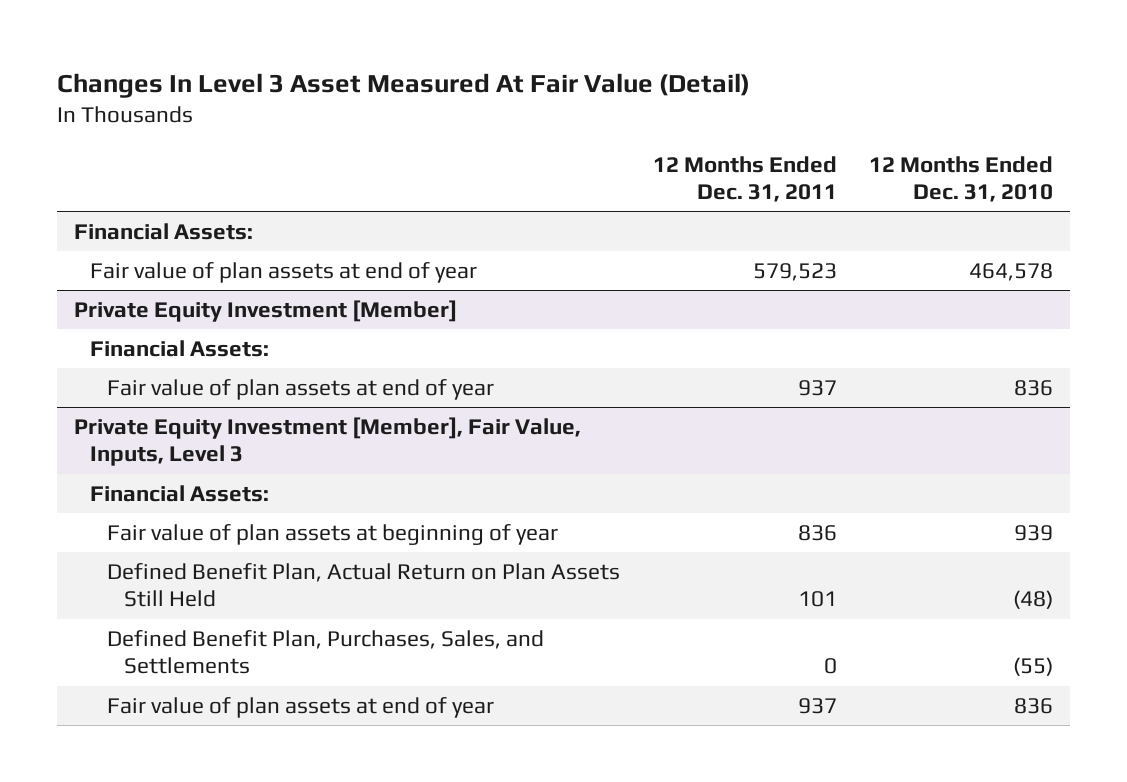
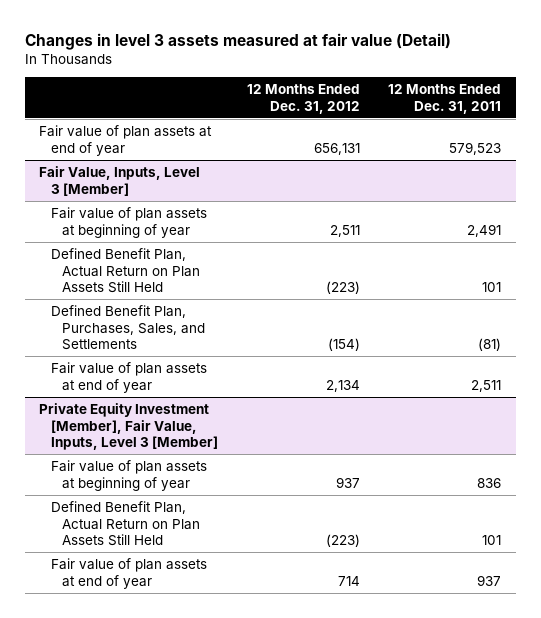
- Changes In Level 3 Asset Measured At Fair Value (Detail)
+ Changes in level 3 assets measured at fair value (Detail)
- | 12 Months Ended Dec. 31, 2011 | 12 Months Ended Dec. 31, 2010
+ | 12 Months Ended Dec. 31, 2012 | 12 Months Ended Dec. 31, 2011
- Financial Assets:
- Private Equity Investment [Member]
- Financial Assets:
- Fair value of plan assets at end of year | 937 | 836
- Private Equity Investment [Member], Fair Value, Inputs, Level 3
- Financial Assets:
+ Fair Value, Inputs, Level 3 [Member]
+ Fair value of plan assets at beginning of year | 2,511 | 2,491
+ Defined Benefit Plan, Actual Return on Plan Assets Still Held | (223) | 101
+ Defined Benefit Plan, Purchases, Sales, and Settlements | (154) | (81)
+ Fair value of plan assets at end of year | 2,134 | 2,511
+ Private Equity Investment [Member], Fair Value, Inputs, Level 3 [Member]
- Defined Benefit Plan, Purchases, Sales, and Settlements | 0 | (55)

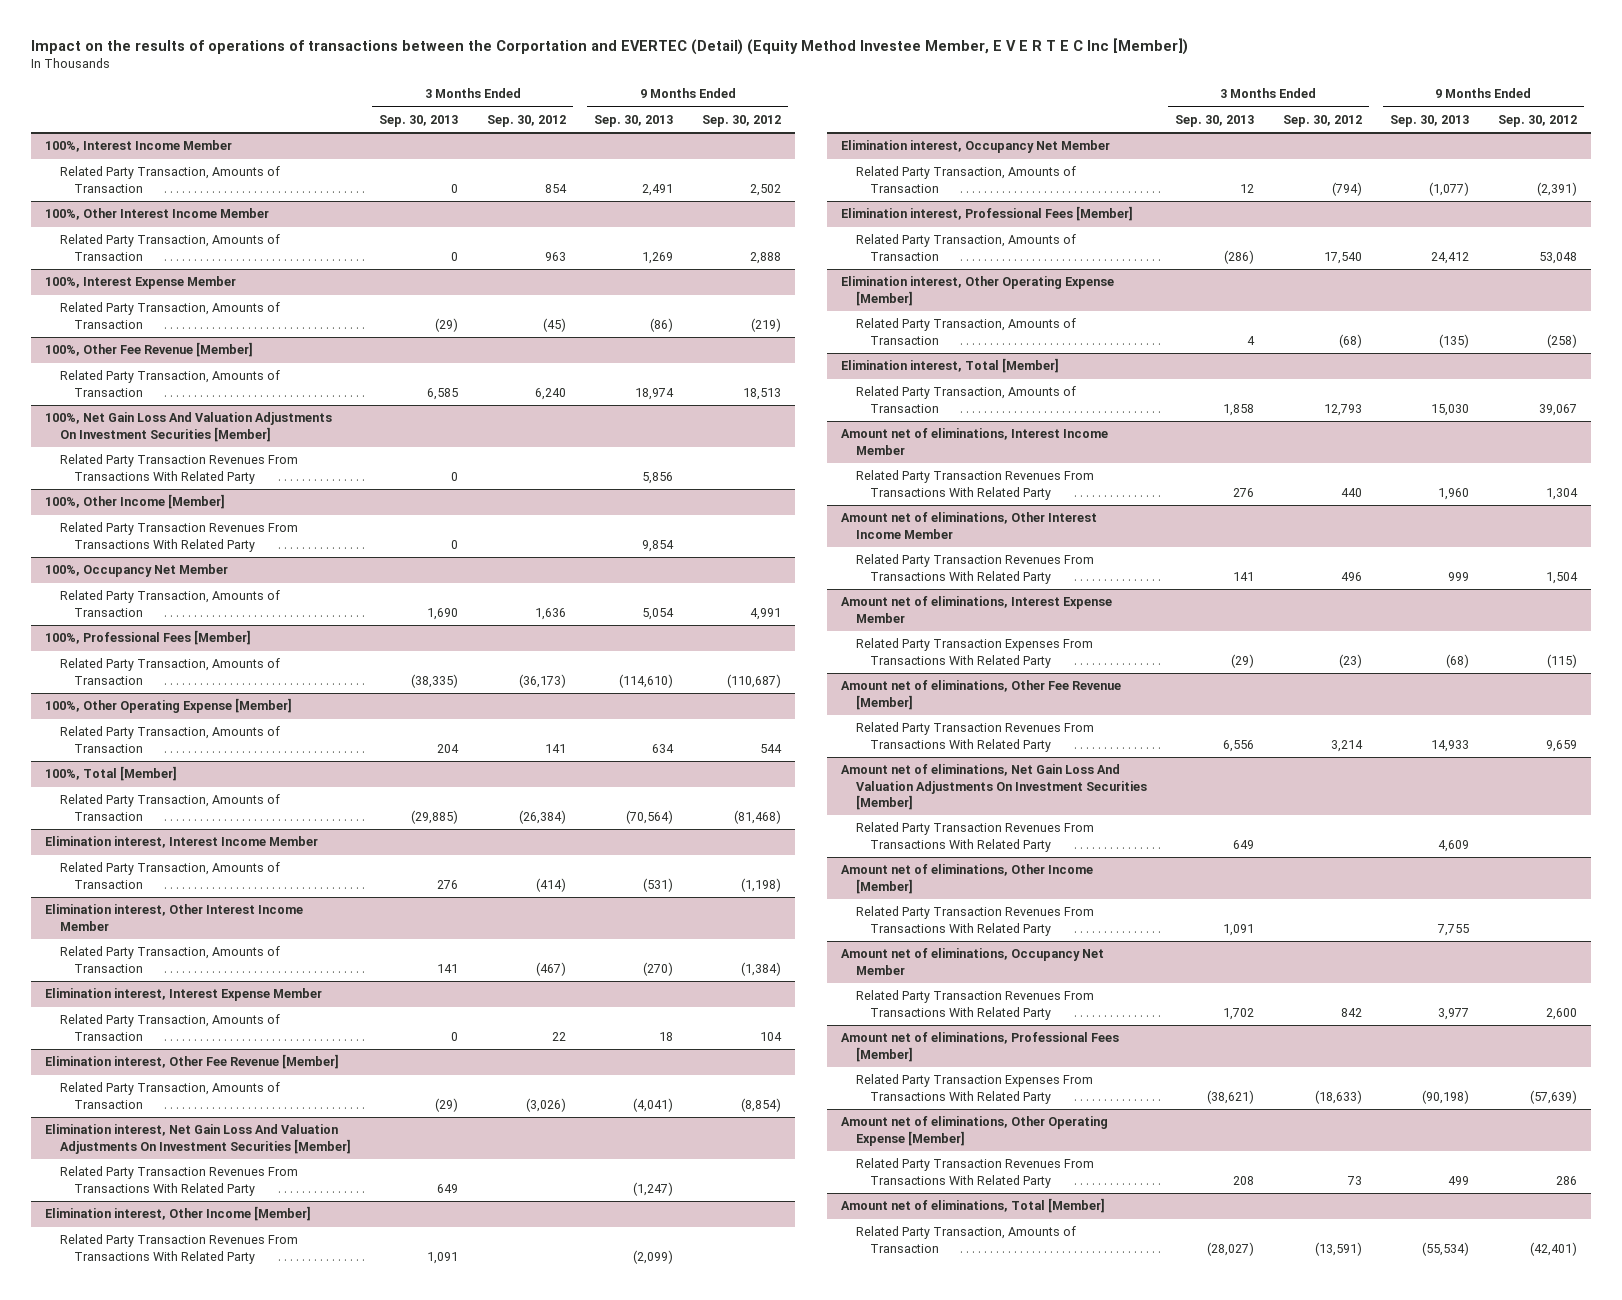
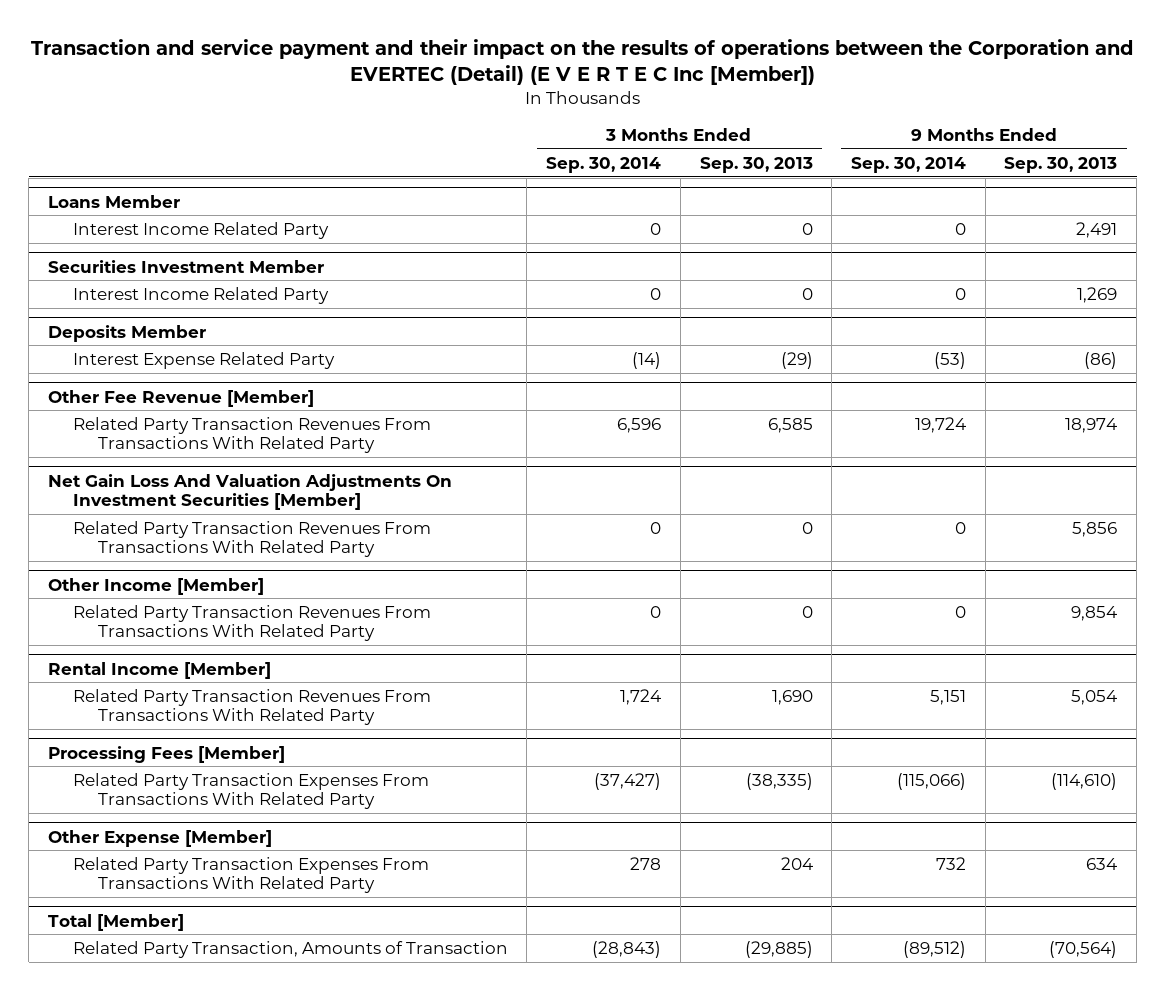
- Impact on the results of operations of transactions between the Corportation and EVERTEC (Detail) (Equity Method Investee Member, E V E R T E C Inc [Member])
+ Transaction and service payment and their impact on the results of operations between the Corporation and EVERTEC (Detail) (E V E R T E C Inc [Member])
- | 3 Months Ended Sep. 30, 2013 | 3 Months Ended Sep. 30, 2012 | 9 Months Ended Sep. 30, 2013 | 9 Months Ended Sep. 30, 2012
+ | 3 Months Ended Sep. 30, 2014 | 3 Months Ended Sep. 30, 2013 | 9 Months Ended Sep. 30, 2014 | 9 Months Ended Sep. 30, 2013
- 100%, Interest Income Member
- Related Party Transaction, Amounts of Transaction | 0 | 854 | 2,491 | 2,502
- 100%, Other Interest Income Member
- Related Party Transaction, Amounts of Transaction | 0 | 963 | 1,269 | 2,888
- 100%, Interest Expense Member
- Related Party Transaction, Amounts of Transaction | (29) | (45) | (86) | (219)
- 100%, Other Fee Revenue [Member]
- Related Party Transaction, Amounts of Transaction | 6,585 | 6,240 | 18,974 | 18,513
- 100%, Net Gain Loss And Valuation Adjustments On Investment Securities [Member]
+ Loans Member
+ Interest Income Related Party | 0 | 0 | 0 | 2,491
+ Securities Investment Member
+ Interest Income Related Party | 0 | 0 | 0 | 1,269
+ Deposits Member
+ Interest Expense Related Party | (14) | (29) | (53) | (86)
+ Other Fee Revenue [Member]
+ Related Party Transaction Revenues From Transactions With Related Party | 6,596 | 6,585 | 19,724 | 18,974
+ Net Gain Loss And Valuation Adjustments On Investment Securities [Member]
- 100%, Other Income [Member]
+ Other Income [Member]
- 100%, Occupancy Net Member
- Related Party Transaction, Amounts of Transaction | 1,690 | 1,636 | 5,054 | 4,991
- 100%, Professional Fees [Member]
- Related Party Transaction, Amounts of Transaction | (38,335) | (36,173) | (114,610) | (110,687)
- 100%, Other Operating Expense [Member]
- Related Party Transaction, Amounts of Transaction | 204 | 141 | 634 | 544
- 100%, Total [Member]
+ Rental Income [Member]
+ Related Party Transaction Revenues From Transactions With Related Party | 1,724 | 1,690 | 5,151 | 5,054
+ Processing Fees [Member]
+ Related Party Transaction Expenses From Transactions With Related Party | (37,427) | (38,335) | (115,066) | (114,610)
+ Other Expense [Member]
+ Related Party Transaction Expenses From Transactions With Related Party | 278 | 204 | 732 | 634
+ Total [Member]
- Elimination interest, Interest Income Member
- Related Party Transaction, Amounts of Transaction | 276 | (414) | (531) | (1,198)
- Elimination interest, Other Interest Income Member
- Related Party Transaction, Amounts of Transaction | 141 | (467) | (270) | (1,384)
- Elimination interest, Interest Expense Member
- Related Party Transaction, Amounts of Transaction | 0 | 22 | 18 | 104
- Elimination interest, Other Fee Revenue [Member]
- Related Party Transaction, Amounts of Transaction | (29) | (3,026) | (4,041) | (8,854)
- Elimination interest, Net Gain Loss And Valuation Adjustments On Investment Securities [Member]
- Related Party Transaction Revenues From Transactions With Related Party | 649 | | (1,247) |
- Elimination interest, Other Income [Member]
- Related Party Transaction Revenues From Transactions With Related Party | 1,091 | | (2,099) |
- Elimination interest, Occupancy Net Member
- Related Party Transaction, Amounts of Transaction | 12 | (794) | (1,077) | (2,391)
- Elimination interest, Professional Fees [Member]
- Related Party Transaction, Amounts of Transaction | (286) | 17,540 | 24,412 | 53,048
- Elimination interest, Other Operating Expense [Member]
- Related Party Transaction, Amounts of Transaction | 4 | (68) | (135) | (258)
- Elimination interest, Total [Member]
- Related Party Transaction, Amounts of Transaction | 1,858 | 12,793 | 15,030 | 39,067
- Amount net of eliminations, Interest Income Member
- Related Party Transaction Revenues From Transactions With Related Party | 276 | 440 | 1,960 | 1,304
- Amount net of eliminations, Other Interest Income Member
- Related Party Transaction Revenues From Transactions With Related Party | 141 | 496 | 999 | 1,504
- Amount net of eliminations, Interest Expense Member
- Related Party Transaction Expenses From Transactions With Related Party | (29) | (23) | (68) | (115)
- Amount net of eliminations, Other Fee Revenue [Member]
- Related Party Transaction Revenues From Transactions With Related Party | 6,556 | 3,214 | 14,933 | 9,659
- Amount net of eliminations, Net Gain Loss And Valuation Adjustments On Investment Securities [Member]
- Related Party Transaction Revenues From Transactions With Related Party | 649 | | 4,609 |
- Amount net of eliminations, Other Income [Member]
- Related Party Transaction Revenues From Transactions With Related Party | 1,091 | | 7,755 |
- Amount net of eliminations, Occupancy Net Member
- Related Party Transaction Revenues From Transactions With Related Party | 1,702 | 842 | 3,977 | 2,600
- Amount net of eliminations, Professional Fees [Member]
- Related Party Transaction Expenses From Transactions With Related Party | (38,621) | (18,633) | (90,198) | (57,639)
- Amount net of eliminations, Other Operating Expense [Member]
- Related Party Transaction Revenues From Transactions With Related Party | 208 | 73 | 499 | 286
- Amount net of eliminations, Total [Member]
- Related Party Transaction, Amounts of Transaction | (28,027) | (13,591) | (55,534) | (42,401)

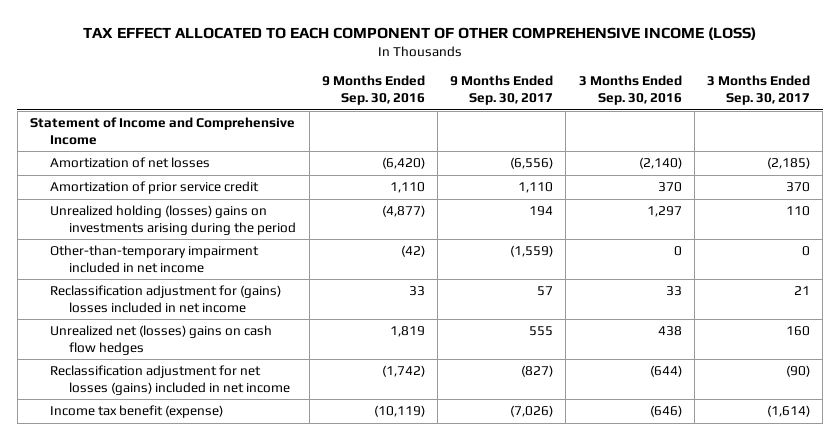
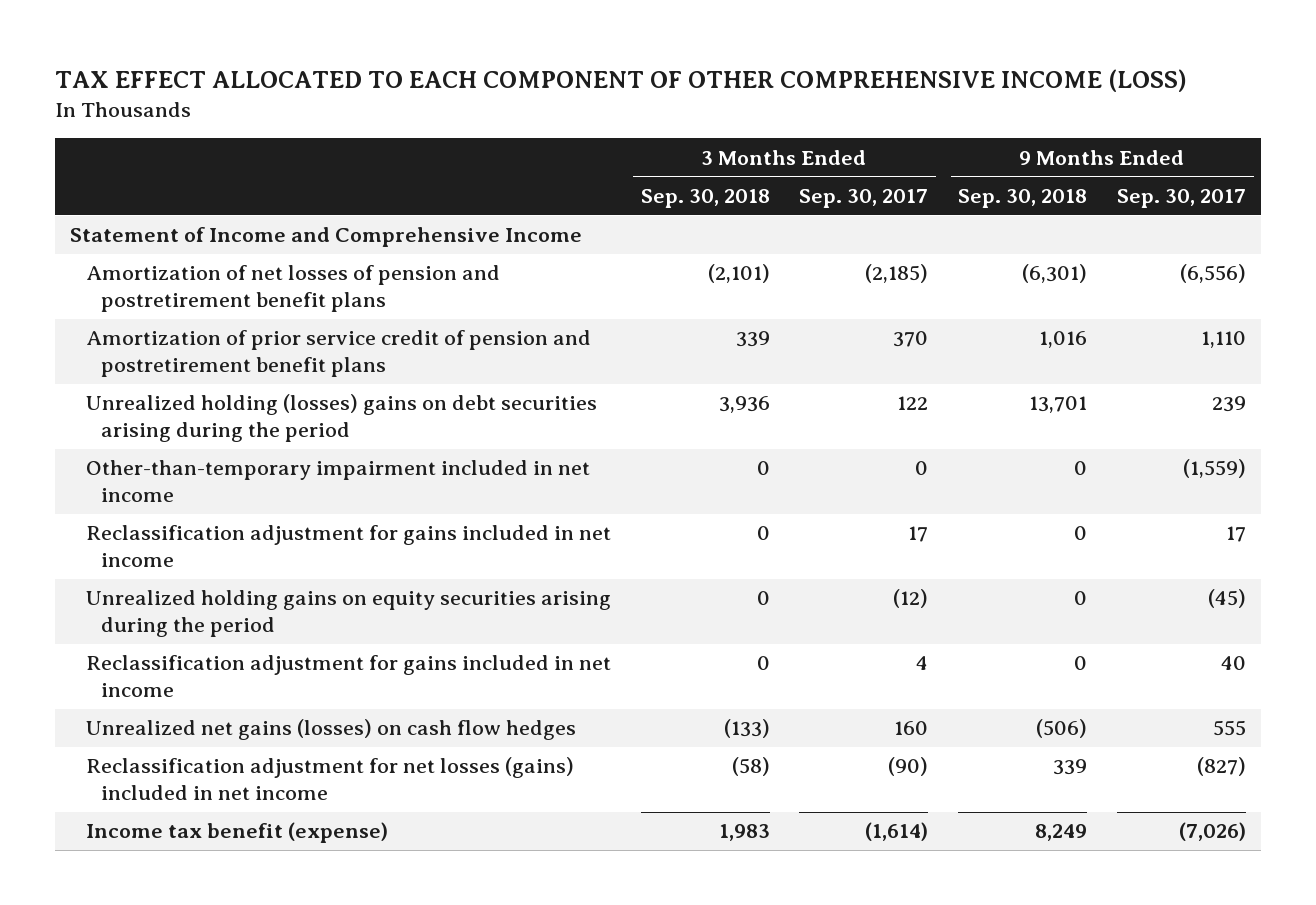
- | 9 Months Ended Sep. 30, 2016 | 9 Months Ended Sep. 30, 2017 | 3 Months Ended Sep. 30, 2016 | 3 Months Ended Sep. 30, 2017
+ | 3 Months Ended Sep. 30, 2018 | 3 Months Ended Sep. 30, 2017 | 9 Months Ended Sep. 30, 2018 | 9 Months Ended Sep. 30, 2017
- Amortization of net losses | (6,420) | (6,556) | (2,140) | (2,185)
- Amortization of prior service credit | 1,110 | 1,110 | 370 | 370
- Unrealized holding (losses) gains on investments arising during the period | (4,877) | 194 | 1,297 | 110
+ Amortization of net losses of pension and postretirement benefit plans | (2,101) | (2,185) | (6,301) | (6,556)
+ Amortization of prior service credit of pension and postretirement benefit plans | 339 | 370 | 1,016 | 1,110
+ Unrealized holding (losses) gains on debt securities arising during the period | 3,936 | 122 | 13,701 | 239
- Reclassification adjustment for (gains) losses included in net income | 33 | 57 | 33 | 21
- Unrealized net (losses) gains on cash flow hedges | 1,819 | 555 | 438 | 160
+ Reclassification adjustment for gains included in net income | 0 | 17 | 0 | 17
+ Unrealized holding gains on equity securities arising during the period | 0 | (12) | 0 | (45)
+ Reclassification adjustment for gains included in net income | 0 | 4 | 0 | 40
+ Unrealized net gains (losses) on cash flow hedges | (133) | 160 | (506) | 555

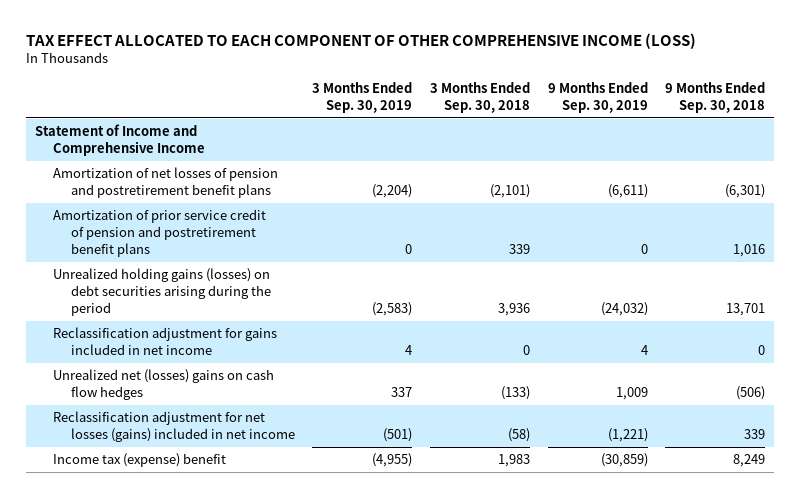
- | 3 Months Ended Sep. 30, 2018 | 3 Months Ended Sep. 30, 2017 | 9 Months Ended Sep. 30, 2018 | 9 Months Ended Sep. 30, 2017
+ | 3 Months Ended Sep. 30, 2019 | 3 Months Ended Sep. 30, 2018 | 9 Months Ended Sep. 30, 2019 | 9 Months Ended Sep. 30, 2018
- Unrealized holding (losses) gains on debt securities arising during the period | 3,936 | 122 | 13,701 | 239
- Other-than-temporary impairment included in net income | 0 | 0 | 0 | (1,559)
- Reclassification adjustment for gains included in net income | 0 | 17 | 0 | 17
- Unrealized holding gains on equity securities arising during the period | 0 | (12) | 0 | (45)
+ Unrealized holding gains (losses) on debt securities arising during the period | (2,583) | 3,936 | (24,032) | 13,701
- Unrealized net gains (losses) on cash flow hedges | (133) | 160 | (506) | 555
+ Unrealized net (losses) gains on cash flow hedges | 337 | (133) | 1,009 | (506)
- Income tax benefit (expense) | 1,983 | (1,614) | 8,249 | (7,026)
+ Income tax (expense) benefit | (4,955) | 1,983 | (30,859) | 8,249

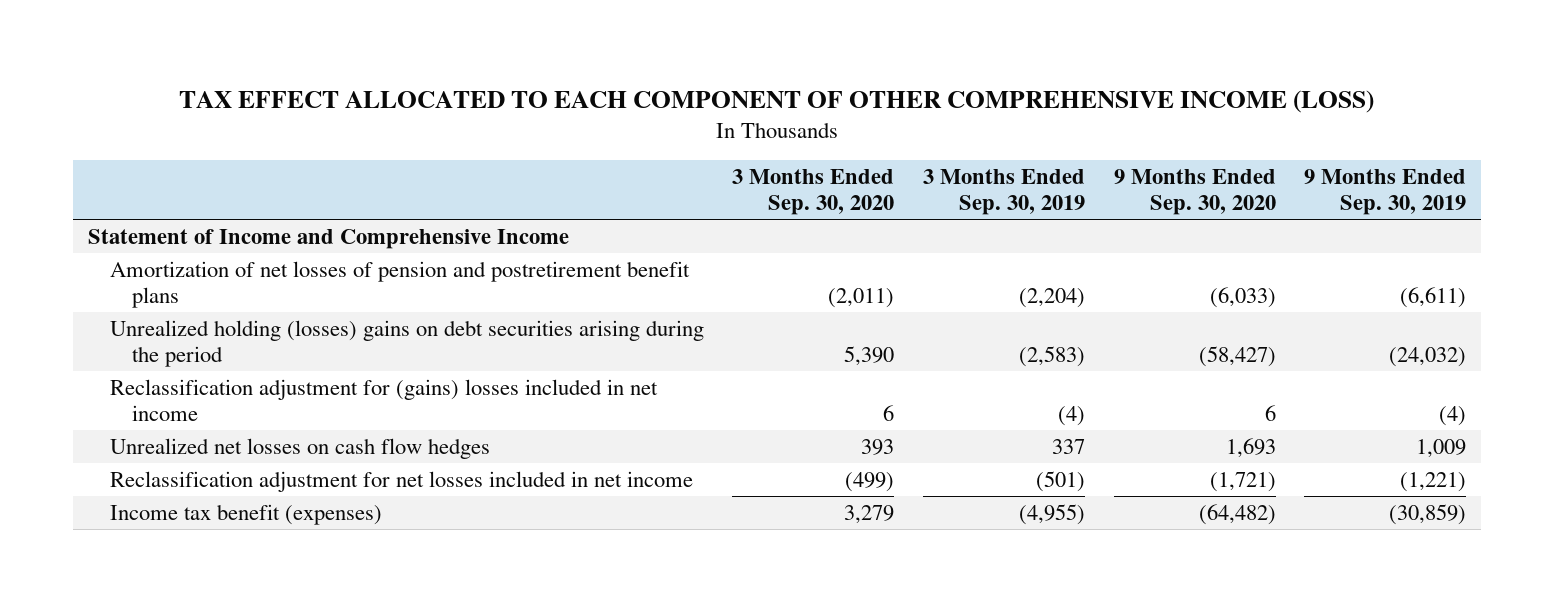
- | 3 Months Ended Sep. 30, 2019 | 3 Months Ended Sep. 30, 2018 | 9 Months Ended Sep. 30, 2019 | 9 Months Ended Sep. 30, 2018
+ | 3 Months Ended Sep. 30, 2020 | 3 Months Ended Sep. 30, 2019 | 9 Months Ended Sep. 30, 2020 | 9 Months Ended Sep. 30, 2019
- Amortization of prior service credit of pension and postretirement benefit plans | 0 | 339 | 0 | 1,016
- Unrealized holding gains (losses) on debt securities arising during the period | (2,583) | 3,936 | (24,032) | 13,701
- Reclassification adjustment for gains included in net income | 4 | 0 | 4 | 0
- Unrealized net (losses) gains on cash flow hedges | 337 | (133) | 1,009 | (506)
- Reclassification adjustment for net losses (gains) included in net income | (501) | (58) | (1,221) | 339
- Income tax (expense) benefit | (4,955) | 1,983 | (30,859) | 8,249
+ Unrealized holding (losses) gains on debt securities arising during the period | 5,390 | (2,583) | (58,427) | (24,032)
+ Reclassification adjustment for (gains) losses included in net income | 6 | (4) | 6 | (4)
+ Unrealized net losses on cash flow hedges | 393 | 337 | 1,693 | 1,009
+ Reclassification adjustment for net losses included in net income | (499) | (501) | (1,721) | (1,221)
+ Income tax benefit (expenses) | 3,279 | (4,955) | (64,482) | (30,859)

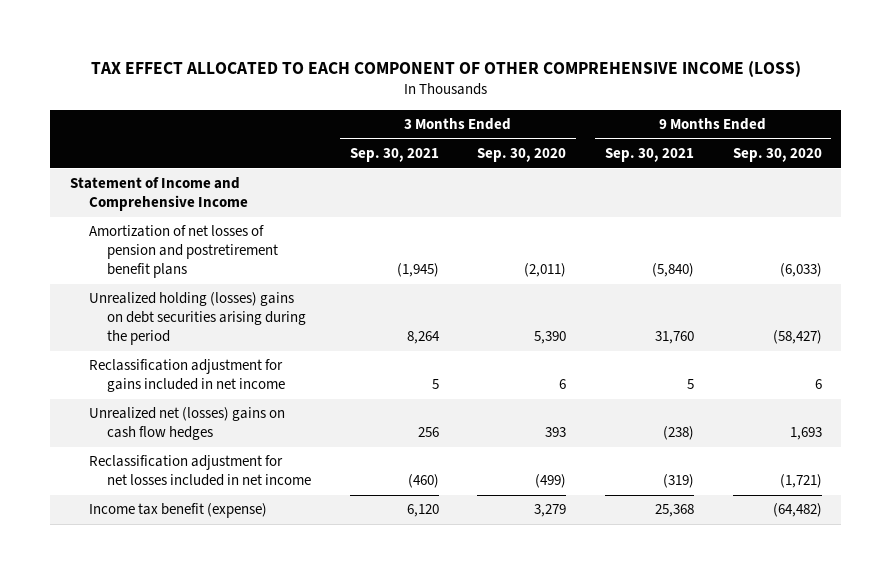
- | 3 Months Ended Sep. 30, 2020 | 3 Months Ended Sep. 30, 2019 | 9 Months Ended Sep. 30, 2020 | 9 Months Ended Sep. 30, 2019
+ | 3 Months Ended Sep. 30, 2021 | 3 Months Ended Sep. 30, 2020 | 9 Months Ended Sep. 30, 2021 | 9 Months Ended Sep. 30, 2020
- Reclassification adjustment for (gains) losses included in net income | 6 | (4) | 6 | (4)
- Unrealized net losses on cash flow hedges | 393 | 337 | 1,693 | 1,009
+ Reclassification adjustment for gains included in net income | 5 | 6 | 5 | 6
+ Unrealized net (losses) gains on cash flow hedges | 256 | 393 | (238) | 1,693
- Income tax benefit (expenses) | 3,279 | (4,955) | (64,482) | (30,859)
+ Income tax benefit (expense) | 6,120 | 3,279 | 25,368 | (64,482)

